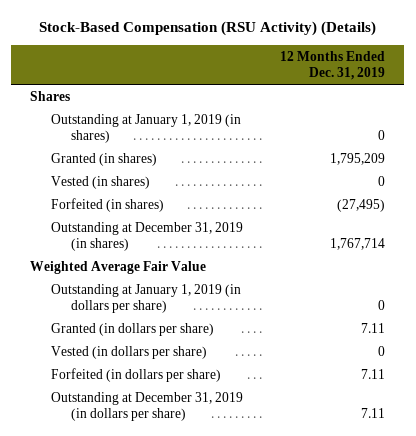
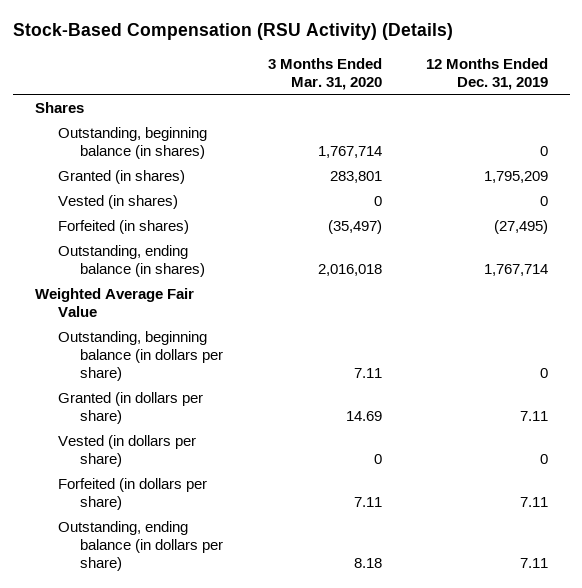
- | 12 Months Ended Dec. 31, 2019
+ | 3 Months Ended Mar. 31, 2020 | 12 Months Ended Dec. 31, 2019
- Outstanding at January 1, 2019 (in shares) | 0
+ Outstanding, beginning balance (in shares) | 1,767,714 | 0
- Outstanding at December 31, 2019 (in shares) | 1,767,714
+ Outstanding, ending balance (in shares) | 2,016,018 | 1,767,714
- Outstanding at January 1, 2019 (in dollars per share) | 0
+ Outstanding, beginning balance (in dollars per share) | 7.11 | 0
- Outstanding at December 31, 2019 (in dollars per share) | 7.11
+ Outstanding, ending balance (in dollars per share) | 8.18 | 7.11

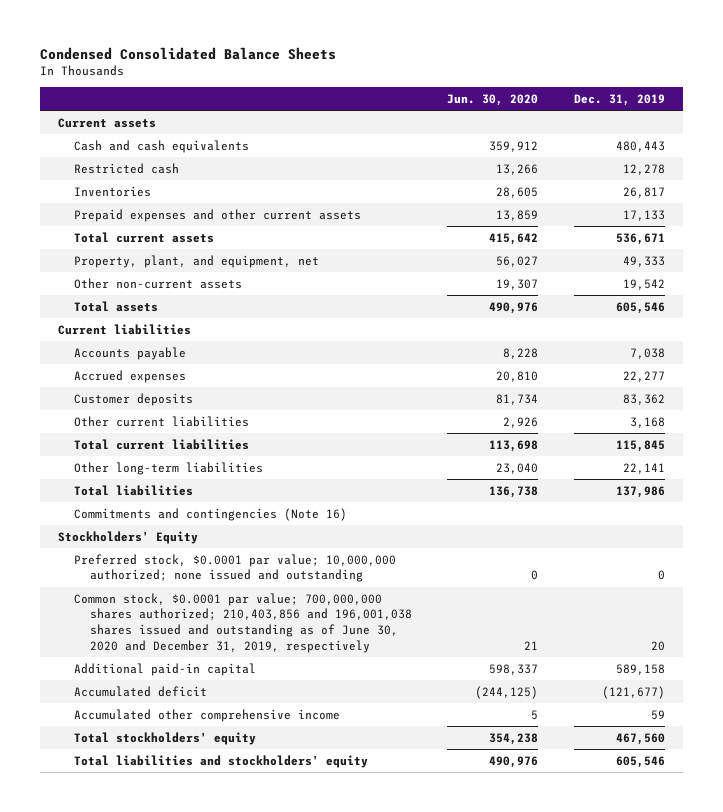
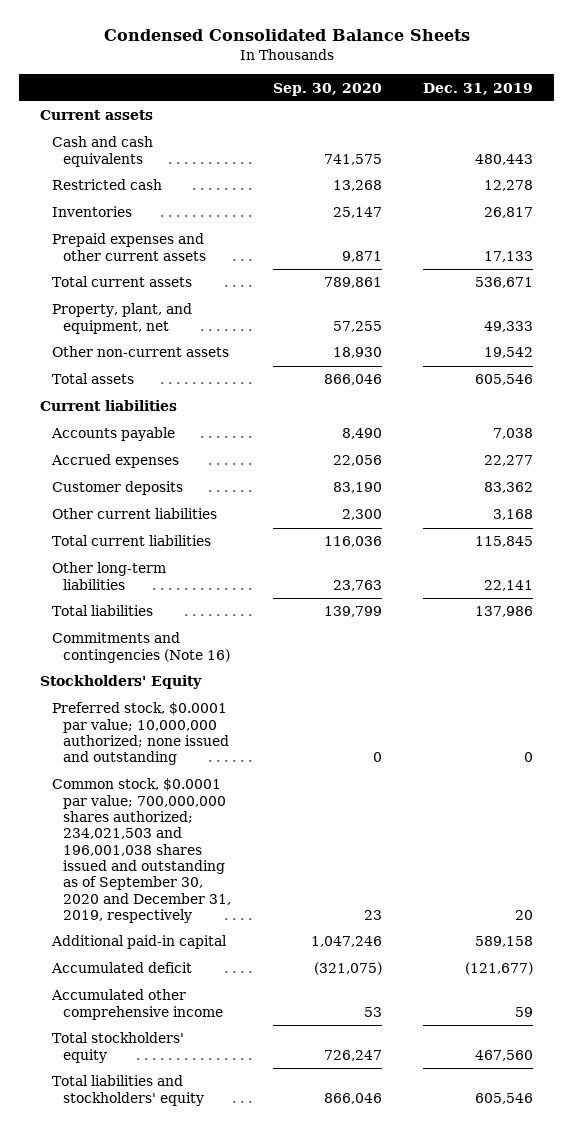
- | Jun. 30, 2020 | Dec. 31, 2019
+ | Sep. 30, 2020 | Dec. 31, 2019
- Common stock, $0.0001 par value; 700,000,000 shares authorized; 210,403,856 and 196,001,038 shares issued and outstanding as of June 30, 2020 and December 31, 2019, respectively | 21 | 20
+ Common stock, $0.0001 par value; 700,000,000 shares authorized; 234,021,503 and 196,001,038 shares issued and outstanding as of September 30, 2020 and December 31, 2019, respectively | 23 | 20

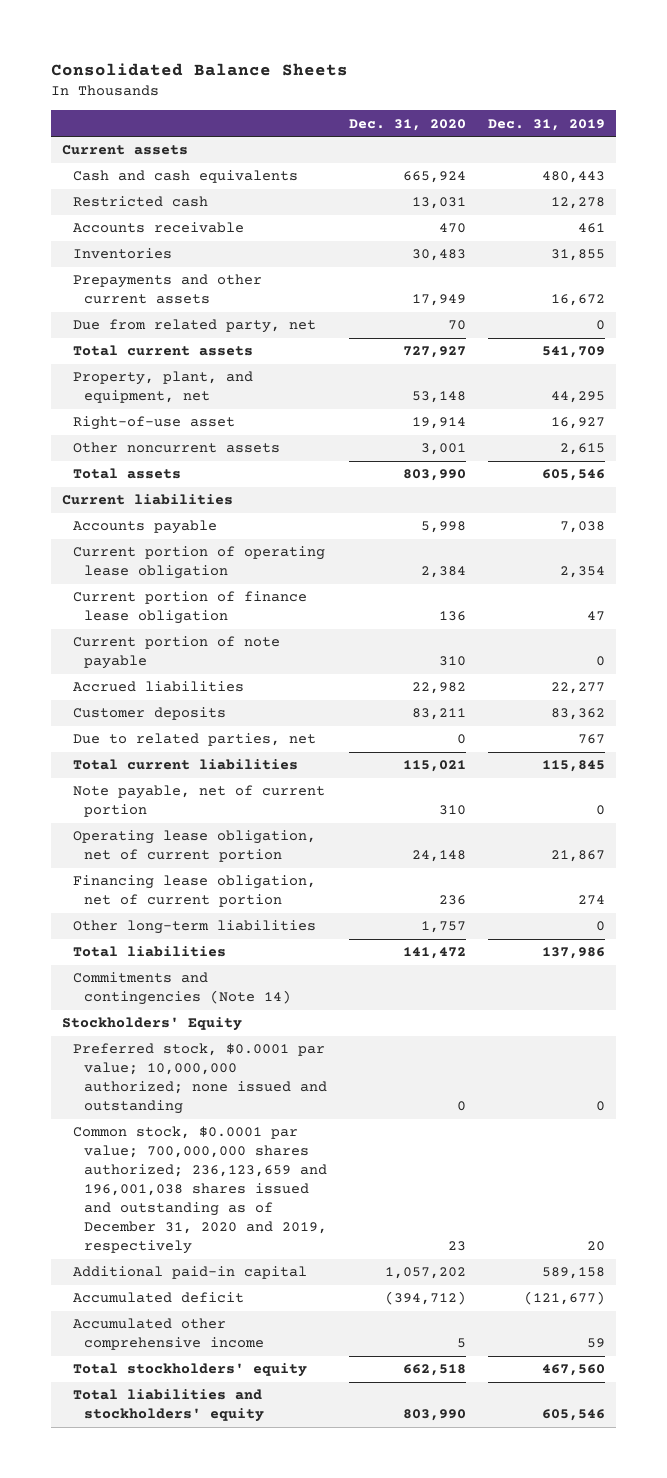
- Condensed Consolidated Balance Sheets
+ Consolidated Balance Sheets
- | Sep. 30, 2020 | Dec. 31, 2019
+ | Dec. 31, 2020 | Dec. 31, 2019
- Inventories | 25,147 | 26,817
- Prepaid expenses and other current assets | 9,871 | 17,133
- Total current assets | 789,861 | 536,671
- Property, plant, and equipment, net | 57,255 | 49,333
- Other non-current assets | 18,930 | 19,542
+ Accounts receivable | 470 | 461
+ Inventories | 30,483 | 31,855
+ Prepayments and other current assets | 17,949 | 16,672
+ Due from related party, net | 70 | 0
+ Total current assets | 727,927 | 541,709
+ Property, plant, and equipment, net | 53,148 | 44,295
+ Right-of-use asset | 19,914 | 16,927
+ Other noncurrent assets | 3,001 | 2,615
- Accrued expenses | 22,056 | 22,277
+ Current portion of operating lease obligation | 2,384 | 2,354
+ Current portion of finance lease obligation | 136 | 47
+ Current portion of note payable | 310 | 0
+ Accrued liabilities | 22,982 | 22,277
- Other current liabilities | 2,300 | 3,168
+ Due to related parties, net | 0 | 767
- Other long-term liabilities | 23,763 | 22,141
+ Note payable, net of current portion | 310 | 0
+ Operating lease obligation, net of current portion | 24,148 | 21,867
+ Financing lease obligation, net of current portion | 236 | 274
+ Other long-term liabilities | 1,757 | 0
- Commitments and contingencies (Note 16)
+ Commitments and contingencies (Note 14)
- Common stock, $0.0001 par value; 700,000,000 shares authorized; 234,021,503 and 196,001,038 shares issued and outstanding as of September 30, 2020 and December 31, 2019, respectively | 23 | 20
+ Common stock, $0.0001 par value; 700,000,000 shares authorized; 236,123,659 and 196,001,038 shares issued and outstanding as of December 31, 2020 and 2019, respectively | 23 | 20

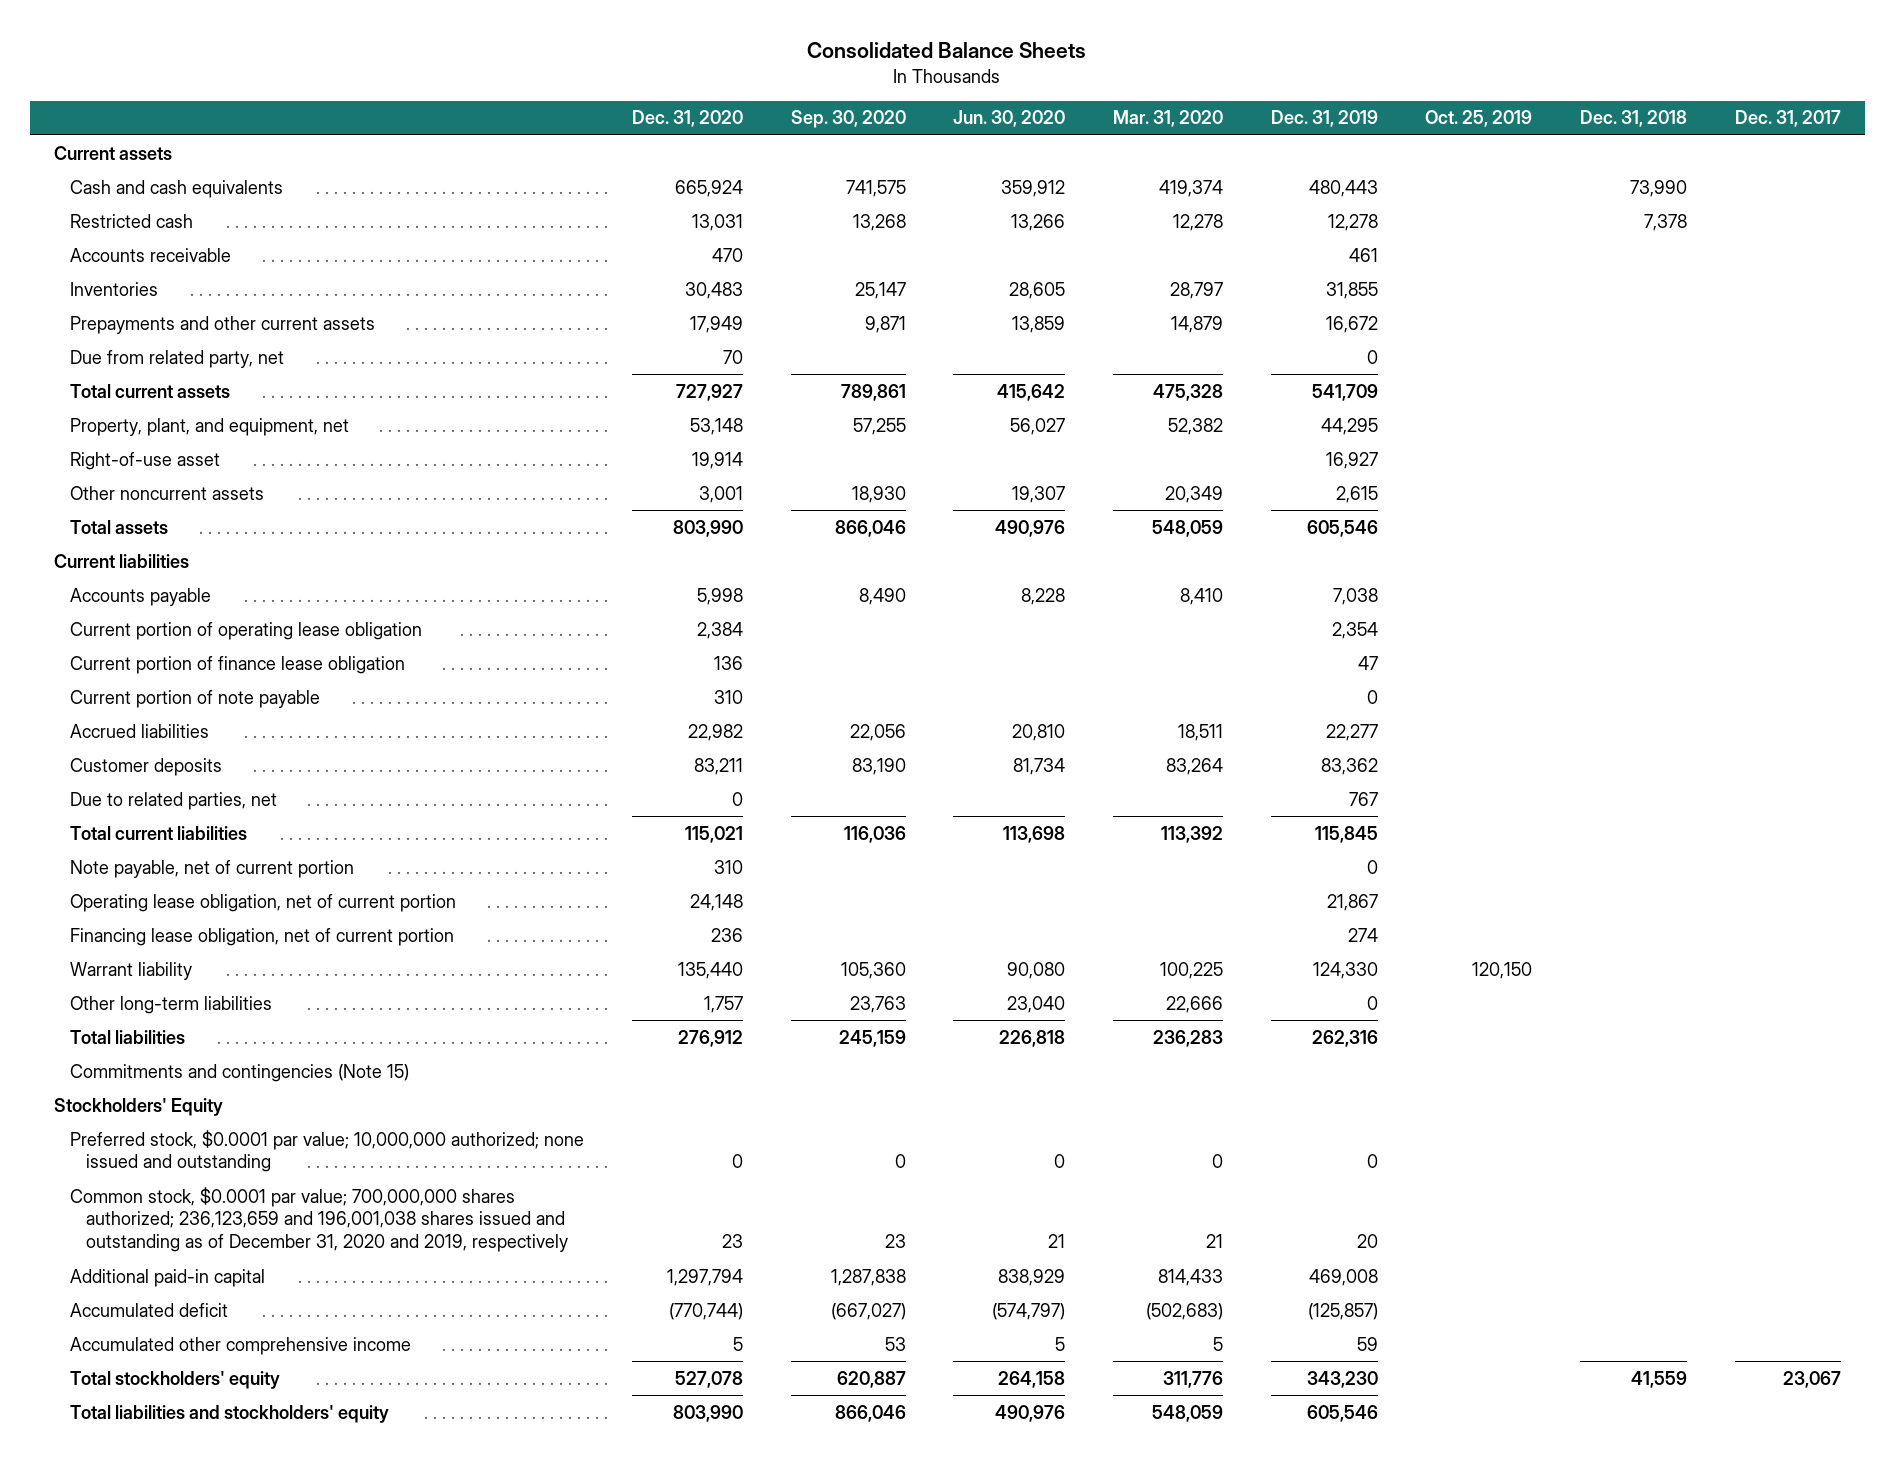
- | Dec. 31, 2020 | Dec. 31, 2019
+ | Dec. 31, 2020 | Sep. 30, 2020 | Jun. 30, 2020 | Mar. 31, 2020 | Dec. 31, 2019 | Oct. 25, 2019 | Dec. 31, 2018 | Dec. 31, 2017
+ Warrant liability | 135,440 | 105,360 | 90,080 | 100,225 | 124,330 | 120,150 | |
- Total liabilities | 141,472 | 137,986
- Commitments and contingencies (Note 14)
+ Total liabilities | 276,912 | 245,159 | 226,818 | 236,283 | 262,316 | | |
+ Commitments and contingencies (Note 15)
- Additional paid-in capital | 1,057,202 | 589,158
- Accumulated deficit | (394,712) | (121,677)
+ Additional paid-in capital | 1,297,794 | 1,287,838 | 838,929 | 814,433 | 469,008 | | |
+ Accumulated deficit | (770,744) | (667,027) | (574,797) | (502,683) | (125,857) | | |
- Total stockholders' equity | 662,518 | 467,560
+ Total stockholders' equity | 527,078 | 620,887 | 264,158 | 311,776 | 343,230 | | 41,559 | 23,067

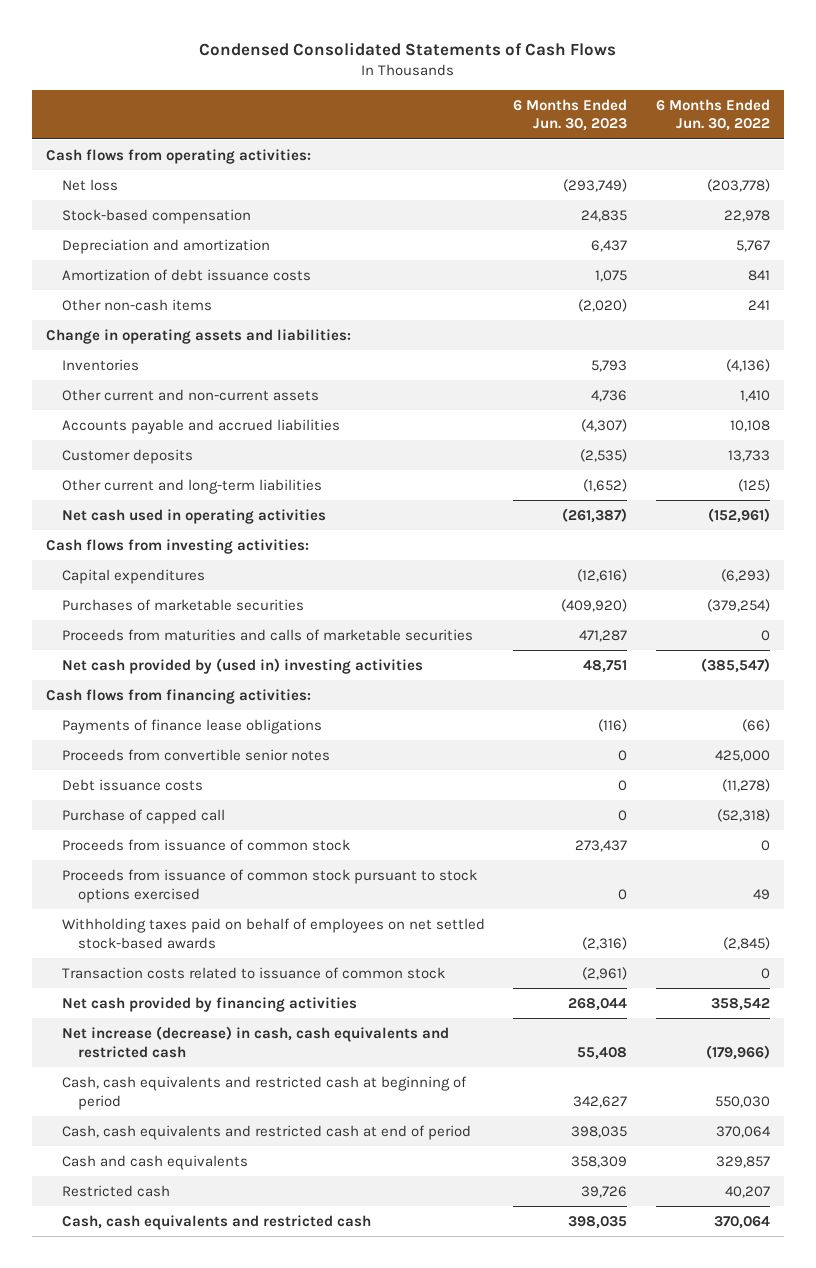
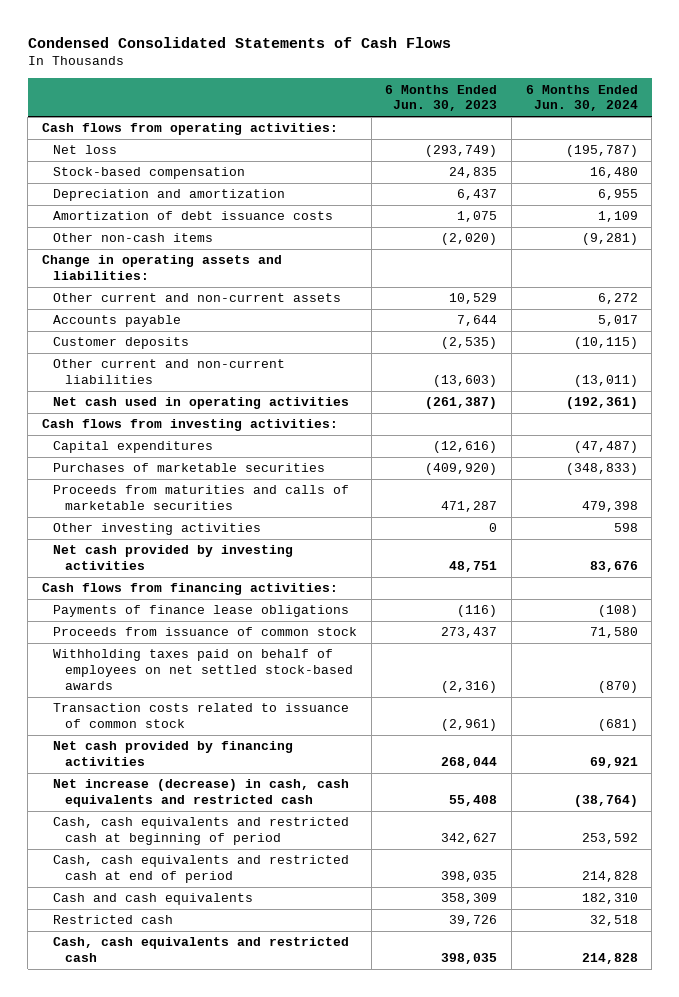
- | 6 Months Ended Jun. 30, 2023 | 6 Months Ended Jun. 30, 2022
+ | 6 Months Ended Jun. 30, 2023 | 6 Months Ended Jun. 30, 2024
- Inventories | 5,793 | (4,136)
- Other current and non-current assets | 4,736 | 1,410
- Accounts payable and accrued liabilities | (4,307) | 10,108
+ Other current and non-current assets | 10,529 | 6,272
+ Accounts payable | 7,644 | 5,017
- Other current and long-term liabilities | (1,652) | (125)
+ Other current and non-current liabilities | (13,603) | (13,011)
- Net cash provided by (used in) investing activities | 48,751 | (385,547)
+ Other investing activities | 0 | 598
+ Net cash provided by investing activities | 48,751 | 83,676
- Proceeds from convertible senior notes | 0 | 425,000
- Debt issuance costs | 0 | (11,278)
- Purchase of capped call | 0 | (52,318)
- Proceeds from issuance of common stock pursuant to stock options exercised | 0 | 49

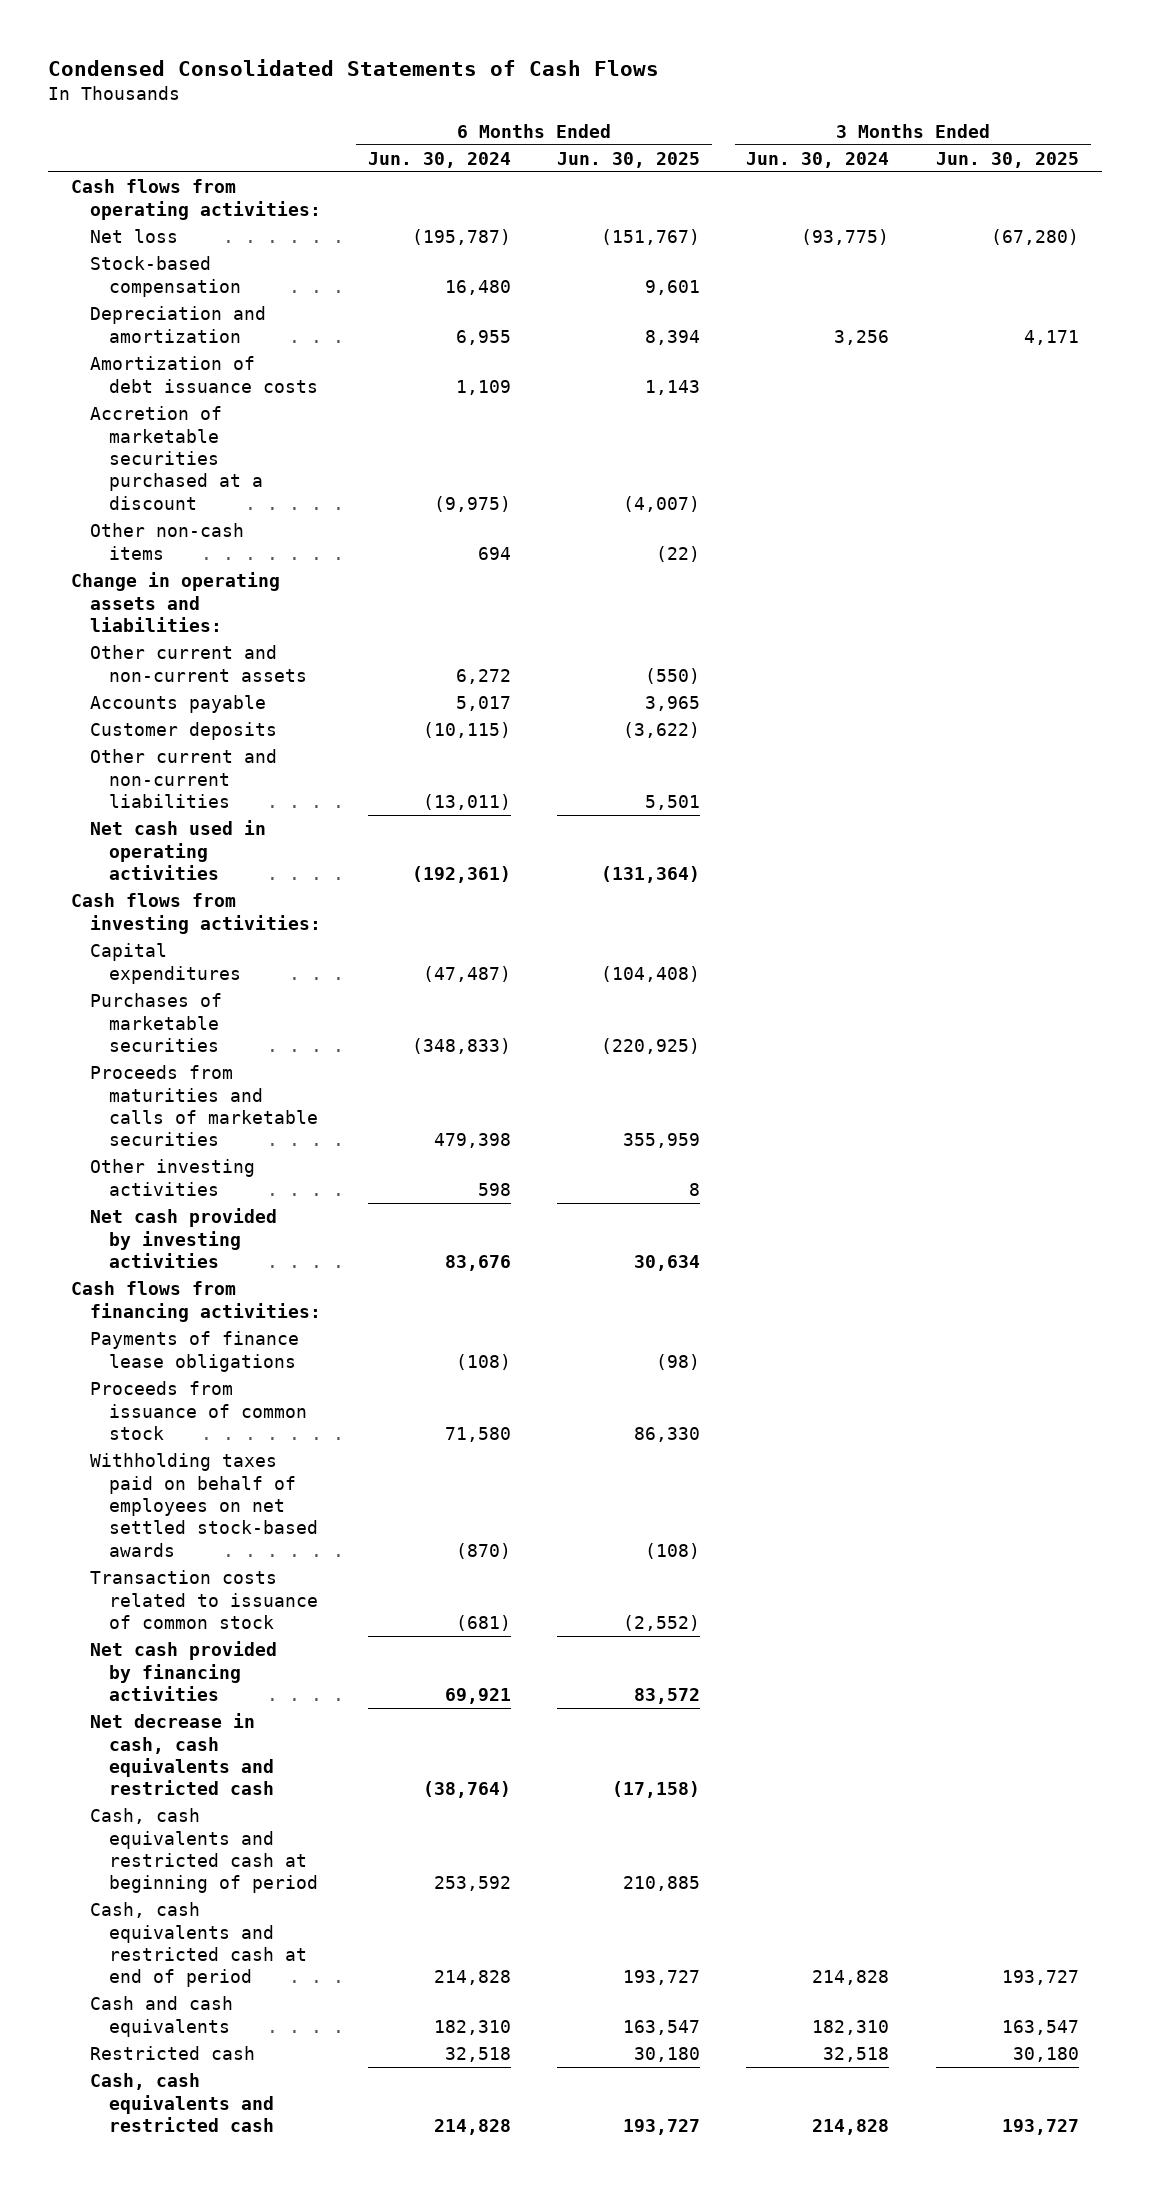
- | 6 Months Ended Jun. 30, 2023 | 6 Months Ended Jun. 30, 2024
+ | 6 Months Ended Jun. 30, 2024 | 6 Months Ended Jun. 30, 2025 | 3 Months Ended Jun. 30, 2024 | 3 Months Ended Jun. 30, 2025
- Other non-cash items | (2,020) | (9,281)
+ Accretion of marketable securities purchased at a discount | (9,975) | (4,007) | |
+ Other non-cash items | 694 | (22) | |
- Net increase (decrease) in cash, cash equivalents and restricted cash | 55,408 | (38,764)
+ Net decrease in cash, cash equivalents and restricted cash | (38,764) | (17,158) | |

